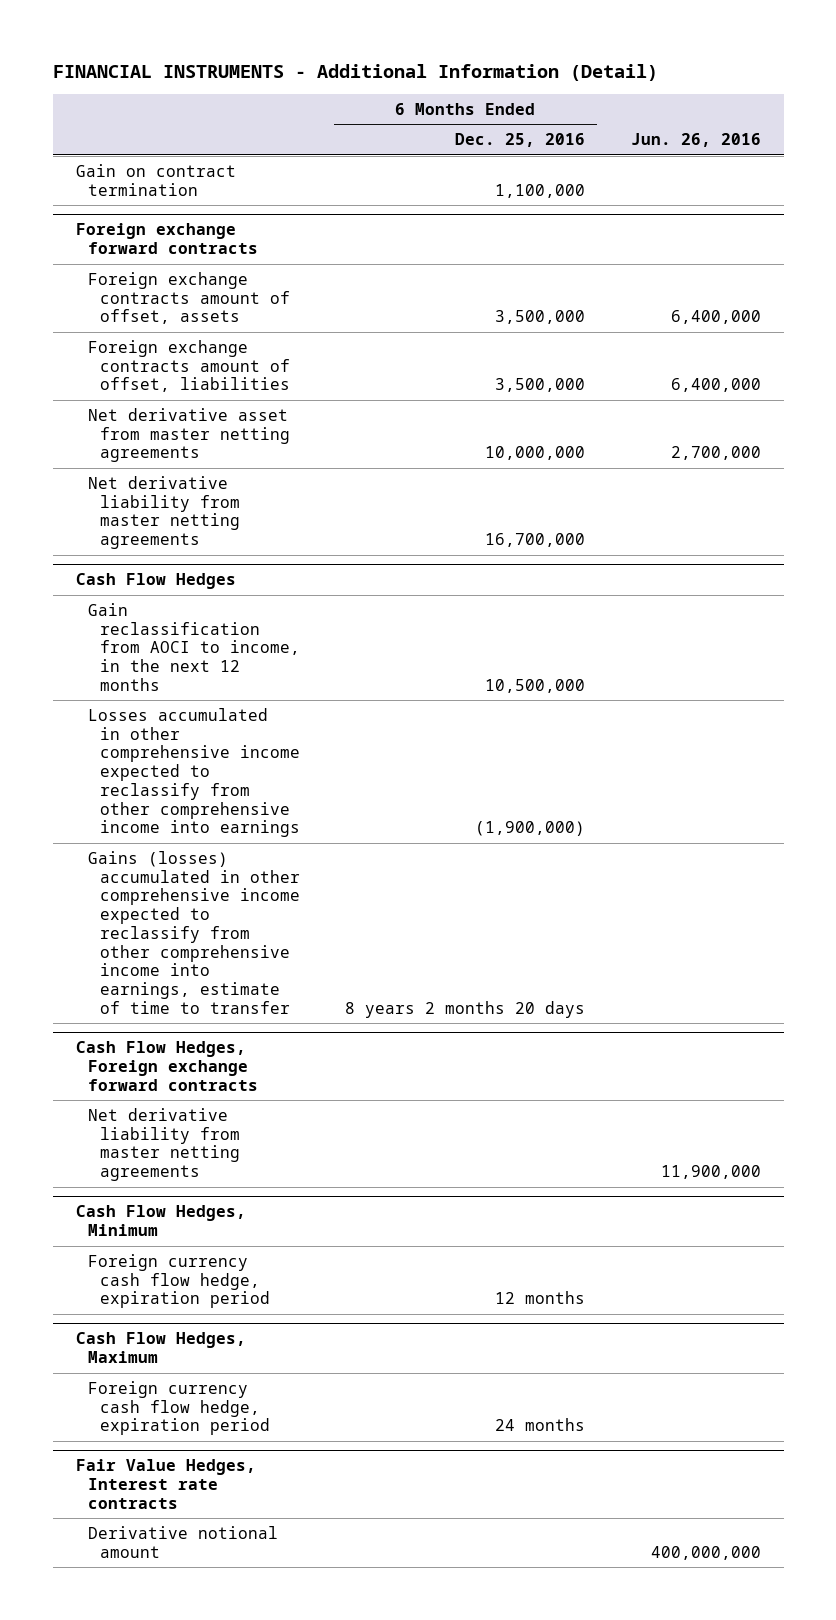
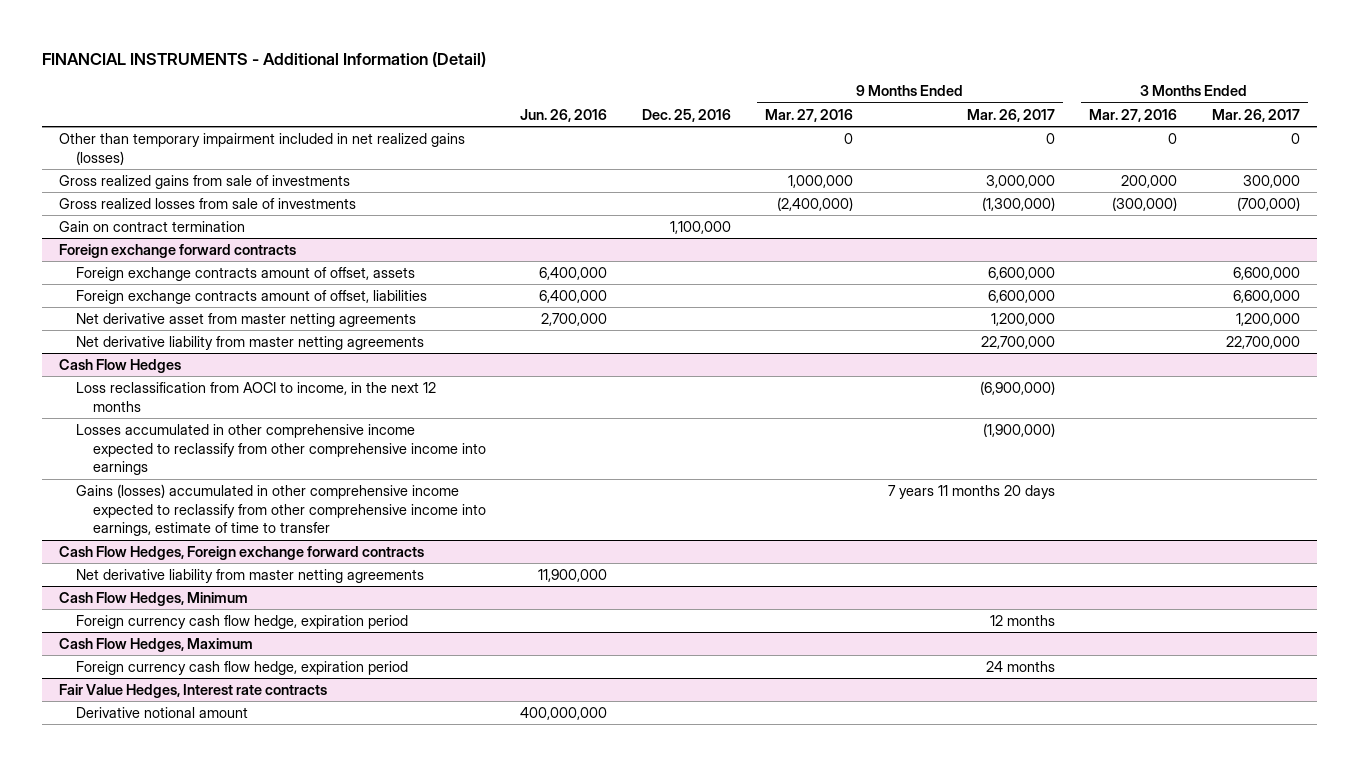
- | 6 Months Ended Dec. 25, 2016 | Jun. 26, 2016
+ | Jun. 26, 2016 | Dec. 25, 2016 | 9 Months Ended Mar. 27, 2016 | 9 Months Ended Mar. 26, 2017 | 3 Months Ended Mar. 27, 2016 | 3 Months Ended Mar. 26, 2017
+ Other than temporary impairment included in net realized gains (losses) | | | 0 | 0 | 0 | 0
+ Gross realized gains from sale of investments | | | 1,000,000 | 3,000,000 | 200,000 | 300,000
+ Gross realized losses from sale of investments | | | (2,400,000) | (1,300,000) | (300,000) | (700,000)
@ Cash Flow Hedges
- Gain reclassification from AOCI to income, in the next 12 months | 10,500,000 |
+ Loss reclassification from AOCI to income, in the next 12 months | | | | (6,900,000) | |

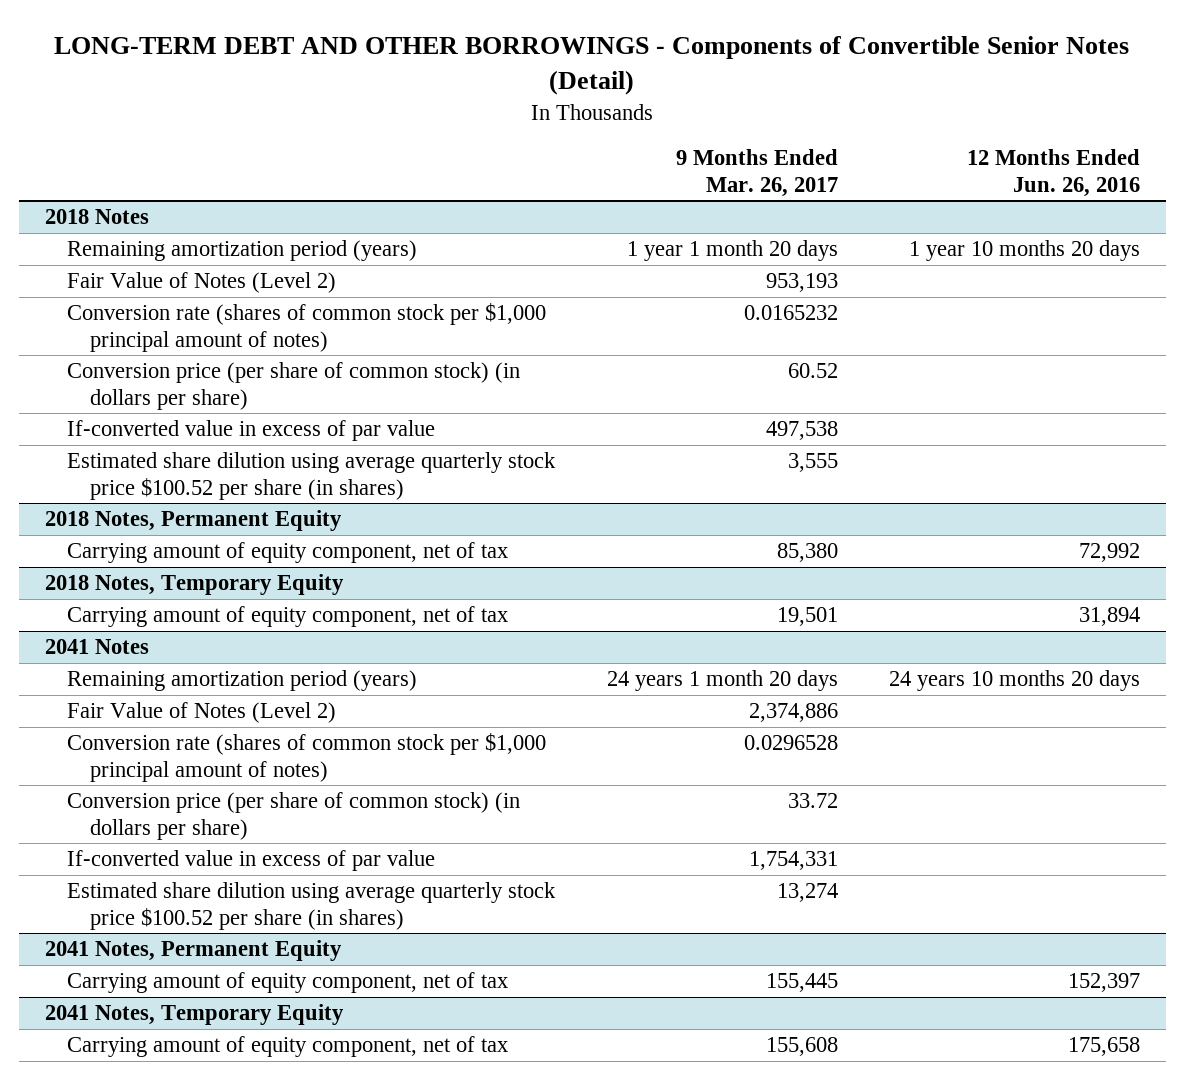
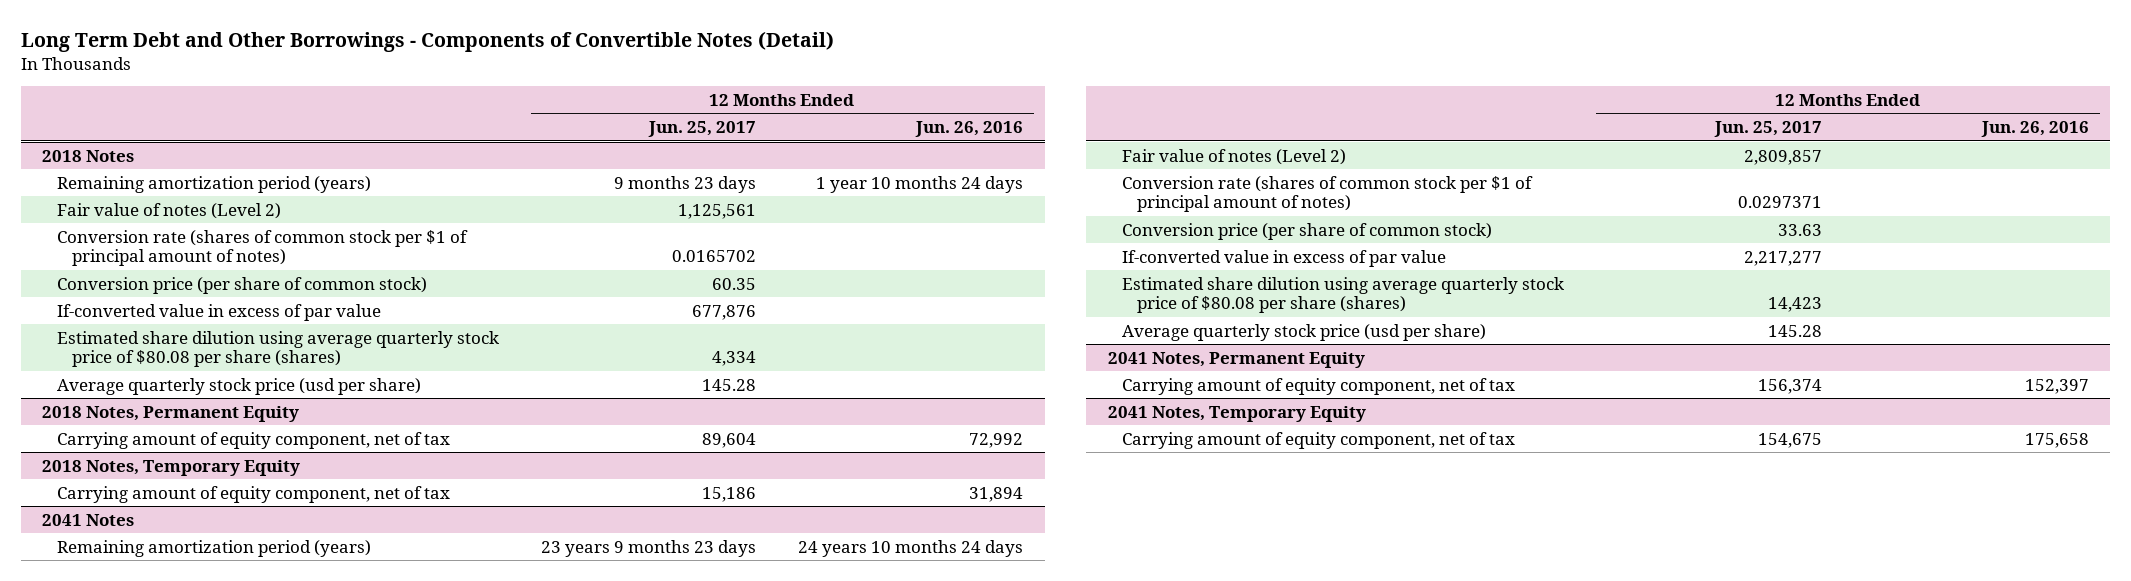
- LONG-TERM DEBT AND OTHER BORROWINGS - Components of Convertible Senior Notes (Detail)
+ Long Term Debt and Other Borrowings - Components of Convertible Notes (Detail)
- | 9 Months Ended Mar. 26, 2017 | 12 Months Ended Jun. 26, 2016
+ | 12 Months Ended Jun. 25, 2017 | 12 Months Ended Jun. 26, 2016
@ 2018 Notes
- Remaining amortization period (years) | 1 year 1 month 20 days | 1 year 10 months 20 days
- Fair Value of Notes (Level 2) | 953,193 |
- Conversion rate (shares of common stock per $1,000 principal amount of notes) | 0.0165232 |
- Conversion price (per share of common stock) (in dollars per share) | 60.52 |
+ Remaining amortization period (years) | 9 months 23 days | 1 year 10 months 24 days
+ Fair value of notes (Level 2) | 1,125,561 |
+ Conversion rate (shares of common stock per $1 of principal amount of notes) | 0.0165702 |
+ Conversion price (per share of common stock) | 60.35 |
- Estimated share dilution using average quarterly stock price $100.52 per share (in shares) | 3,555 |
+ Estimated share dilution using average quarterly stock price of $80.08 per share (shares) | 4,334 |
+ Average quarterly stock price (usd per share) | 145.28 |
@ 2041 Notes
- Remaining amortization period (years) | 24 years 1 month 20 days | 24 years 10 months 20 days
- Fair Value of Notes (Level 2) | 2,374,886 |
- Conversion rate (shares of common stock per $1,000 principal amount of notes) | 0.0296528 |
- Conversion price (per share of common stock) (in dollars per share) | 33.72 |
+ Remaining amortization period (years) | 23 years 9 months 23 days | 24 years 10 months 24 days
+ Fair value of notes (Level 2) | 2,809,857 |
+ Conversion rate (shares of common stock per $1 of principal amount of notes) | 0.0297371 |
+ Conversion price (per share of common stock) | 33.63 |
- Estimated share dilution using average quarterly stock price $100.52 per share (in shares) | 13,274 |
+ Estimated share dilution using average quarterly stock price of $80.08 per share (shares) | 14,423 |
+ Average quarterly stock price (usd per share) | 145.28 |

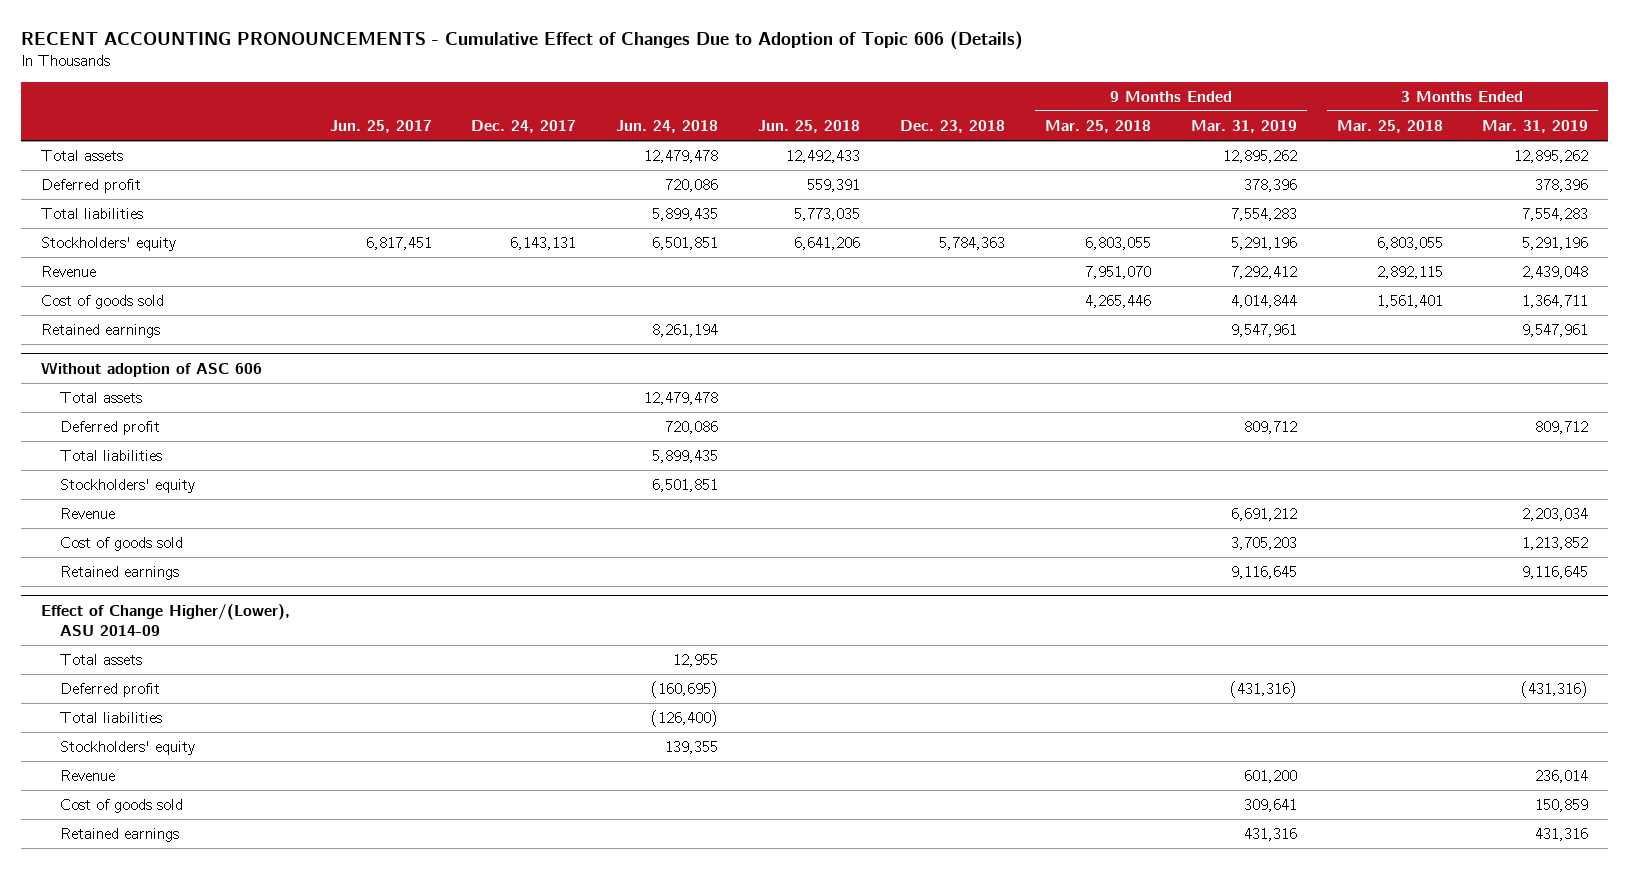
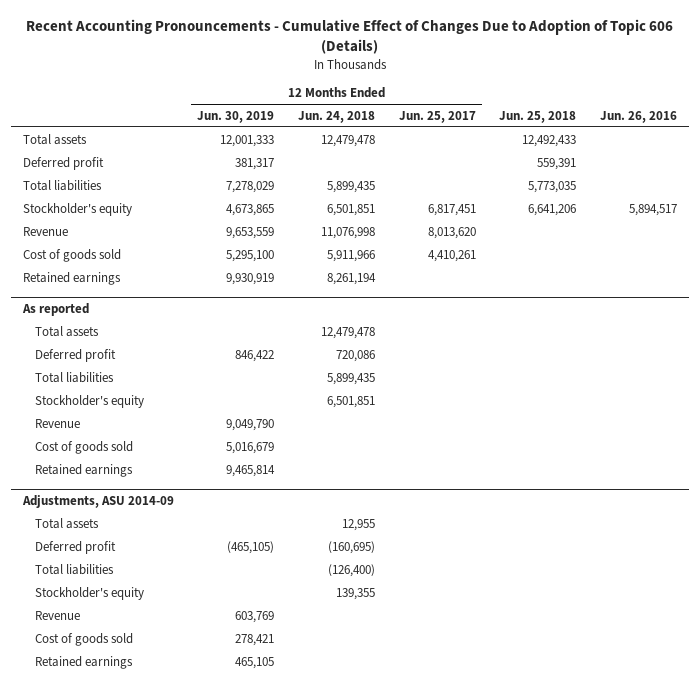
- RECENT ACCOUNTING PRONOUNCEMENTS - Cumulative Effect of Changes Due to Adoption of Topic 606 (Details)
+ Recent Accounting Pronouncements - Cumulative Effect of Changes Due to Adoption of Topic 606 (Details)
- | Jun. 25, 2017 | Dec. 24, 2017 | Jun. 24, 2018 | Jun. 25, 2018 | Dec. 23, 2018 | 9 Months Ended Mar. 25, 2018 | 9 Months Ended Mar. 31, 2019 | 3 Months Ended Mar. 25, 2018 | 3 Months Ended Mar. 31, 2019
+ | 12 Months Ended Jun. 30, 2019 | 12 Months Ended Jun. 24, 2018 | 12 Months Ended Jun. 25, 2017 | Jun. 25, 2018 | Jun. 26, 2016
- Stockholders' equity | 6,817,451 | 6,143,131 | 6,501,851 | 6,641,206 | 5,784,363 | 6,803,055 | 5,291,196 | 6,803,055 | 5,291,196
+ Stockholder's equity | 4,673,865 | 6,501,851 | 6,817,451 | 6,641,206 | 5,894,517
- Without adoption of ASC 606
+ As reported
- Stockholders' equity | | | 6,501,851 | | | | | |
+ Stockholder's equity | | 6,501,851 | | |
- Effect of Change Higher/(Lower), ASU 2014-09
- Total assets | | | 12,955 | | | | | |
- Deferred profit | | | (160,695) | | | | (431,316) | | (431,316)
- Total liabilities | | | (126,400) | | | | | |
- Stockholders' equity | | | 139,355 | | | | | |
- Revenue | | | | | | | 601,200 | | 236,014
- Cost of goods sold | | | | | | | 309,641 | | 150,859
- Retained earnings | | | | | | | 431,316 | | 431,316
+ Adjustments, ASU 2014-09
+ Total assets | | 12,955 | | |
+ Deferred profit | (465,105) | (160,695) | | |
+ Total liabilities | | (126,400) | | |
+ Stockholder's equity | | 139,355 | | |
+ Revenue | 603,769 | | | |
+ Cost of goods sold | 278,421 | | | |
+ Retained earnings | 465,105 | | | |

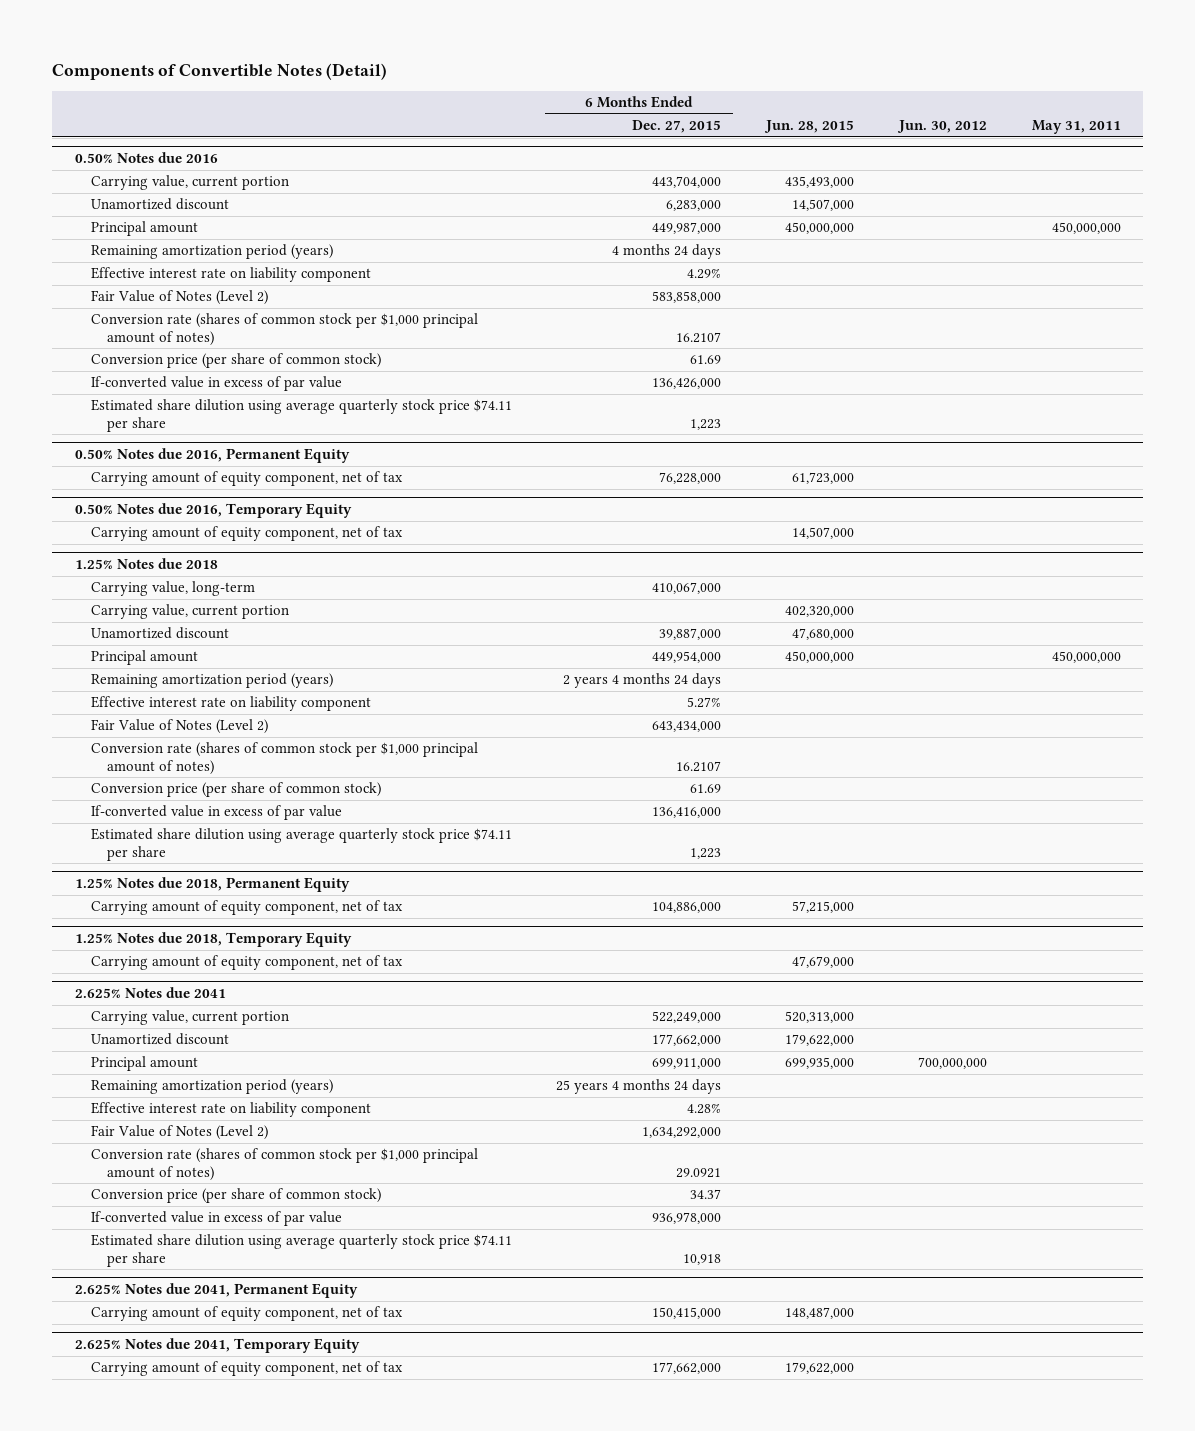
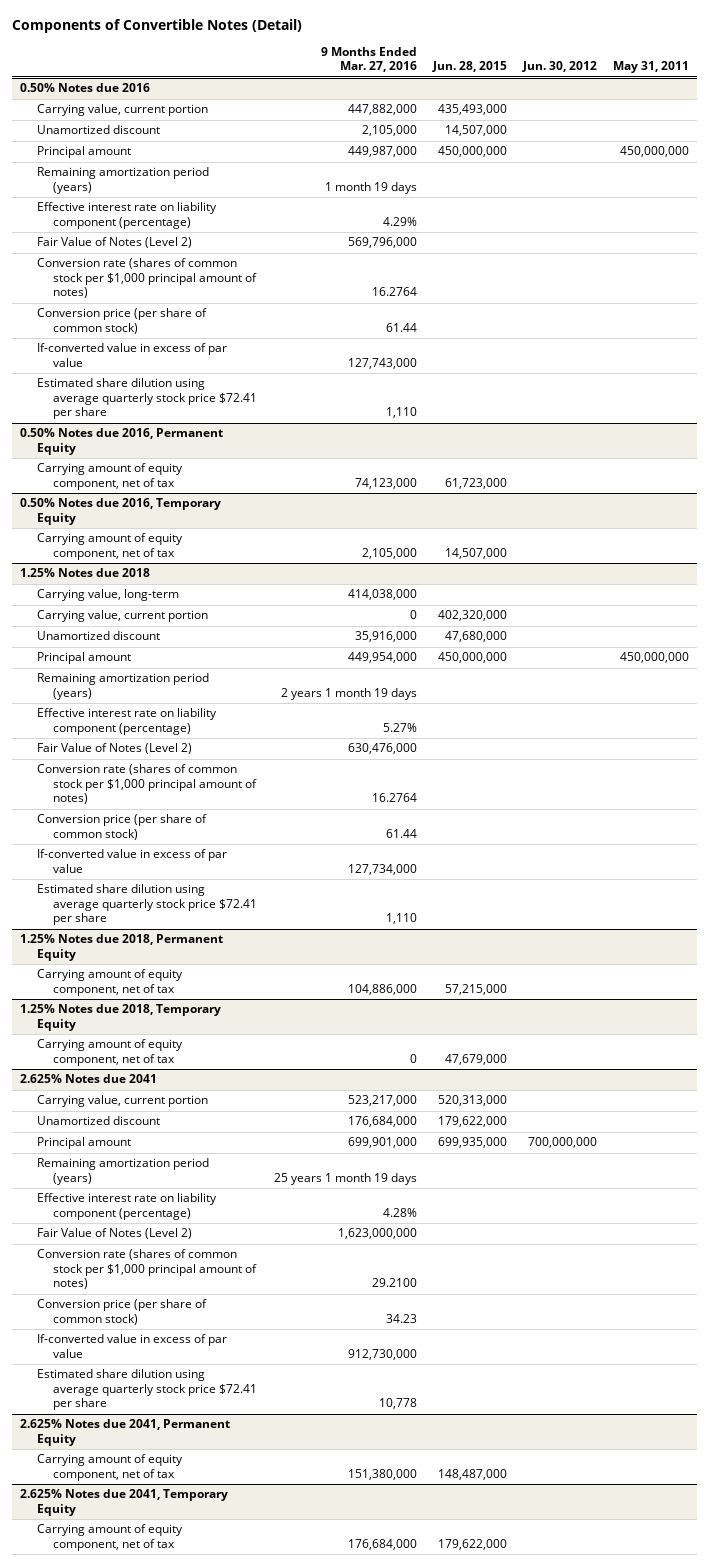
- | 6 Months Ended Dec. 27, 2015 | Jun. 28, 2015 | Jun. 30, 2012 | May 31, 2011
+ | 9 Months Ended Mar. 27, 2016 | Jun. 28, 2015 | Jun. 30, 2012 | May 31, 2011
@ 0.50% Notes due 2016
- Effective interest rate on liability component | 4.29% | | |
+ Effective interest rate on liability component (percentage) | 4.29% | | |
- Estimated share dilution using average quarterly stock price $74.11 per share | 1,223 | | |
+ Estimated share dilution using average quarterly stock price $72.41 per share | 1,110 | | |
@ 1.25% Notes due 2018
- Effective interest rate on liability component | 5.27% | | |
+ Effective interest rate on liability component (percentage) | 5.27% | | |
- Estimated share dilution using average quarterly stock price $74.11 per share | 1,223 | | |
+ Estimated share dilution using average quarterly stock price $72.41 per share | 1,110 | | |
@ 2.625% Notes due 2041
- Effective interest rate on liability component | 4.28% | | |
+ Effective interest rate on liability component (percentage) | 4.28% | | |
- Estimated share dilution using average quarterly stock price $74.11 per share | 10,918 | | |
+ Estimated share dilution using average quarterly stock price $72.41 per share | 10,778 | | |

